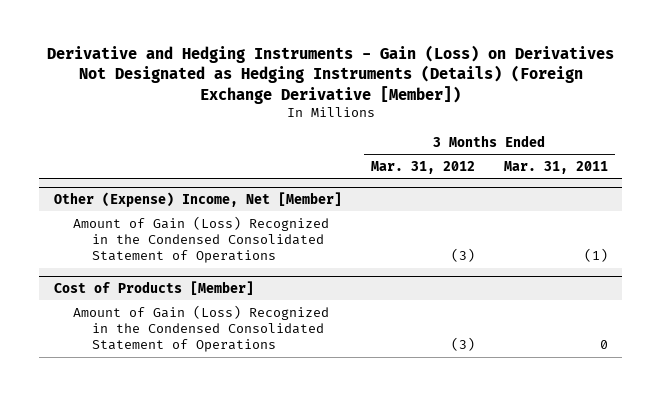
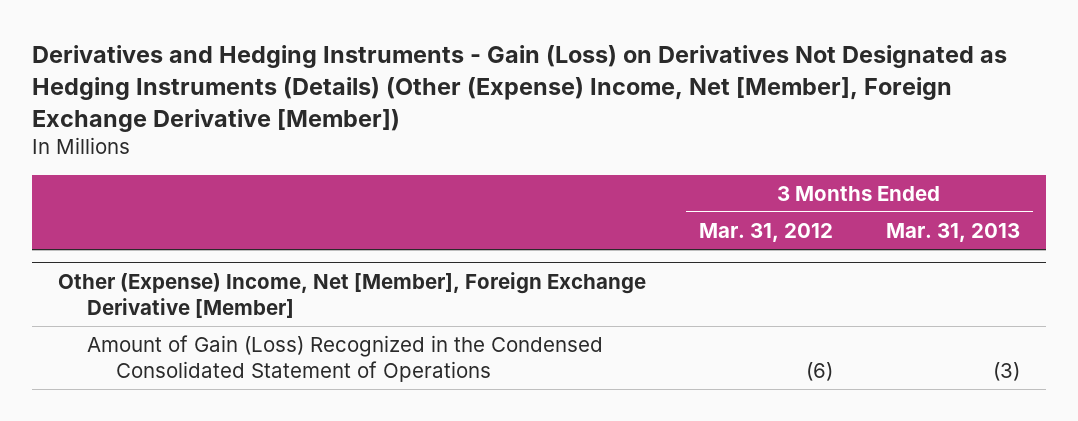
- Derivative and Hedging Instruments - Gain (Loss) on Derivatives Not Designated as Hedging Instruments (Details) (Foreign Exchange Derivative [Member])
+ Derivatives and Hedging Instruments - Gain (Loss) on Derivatives Not Designated as Hedging Instruments (Details) (Other (Expense) Income, Net [Member], Foreign Exchange Derivative [Member])
- | 3 Months Ended Mar. 31, 2012 | 3 Months Ended Mar. 31, 2011
+ | 3 Months Ended Mar. 31, 2012 | 3 Months Ended Mar. 31, 2013
- Other (Expense) Income, Net [Member]
- Amount of Gain (Loss) Recognized in the Condensed Consolidated Statement of Operations | (3) | (1)
- Cost of Products [Member]
- Amount of Gain (Loss) Recognized in the Condensed Consolidated Statement of Operations | (3) | 0
+ Other (Expense) Income, Net [Member], Foreign Exchange Derivative [Member]
+ Amount of Gain (Loss) Recognized in the Condensed Consolidated Statement of Operations | (6) | (3)

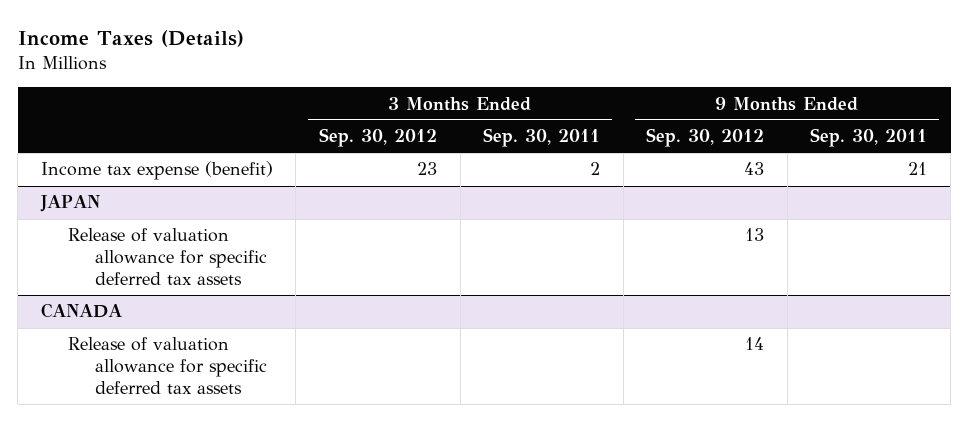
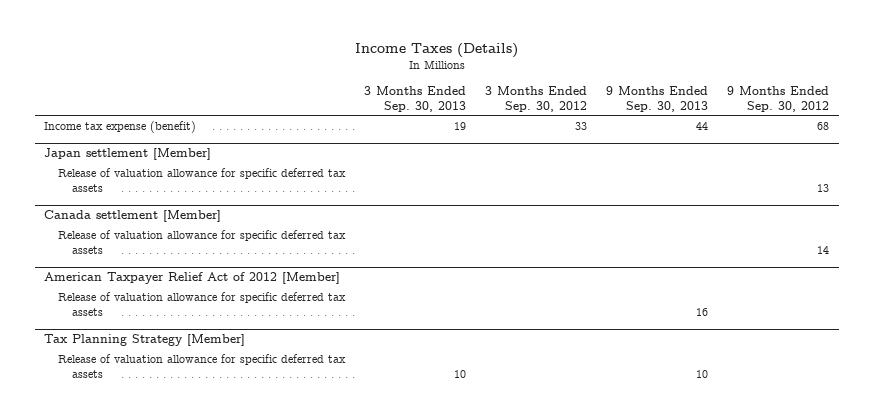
- | 3 Months Ended Sep. 30, 2012 | 3 Months Ended Sep. 30, 2011 | 9 Months Ended Sep. 30, 2012 | 9 Months Ended Sep. 30, 2011
+ | 3 Months Ended Sep. 30, 2013 | 3 Months Ended Sep. 30, 2012 | 9 Months Ended Sep. 30, 2013 | 9 Months Ended Sep. 30, 2012
- Income tax expense (benefit) | 23 | 2 | 43 | 21
- JAPAN
+ Income tax expense (benefit) | 19 | 33 | 44 | 68
+ Japan settlement [Member]
- CANADA
+ Canada settlement [Member]
+ American Taxpayer Relief Act of 2012 [Member]
+ Release of valuation allowance for specific deferred tax assets | | | 16 |
+ Tax Planning Strategy [Member]
+ Release of valuation allowance for specific deferred tax assets | 10 | | 10 |

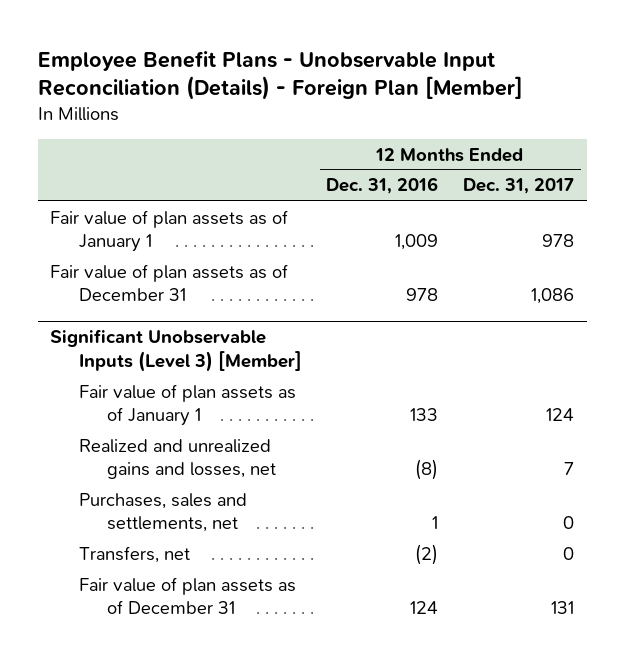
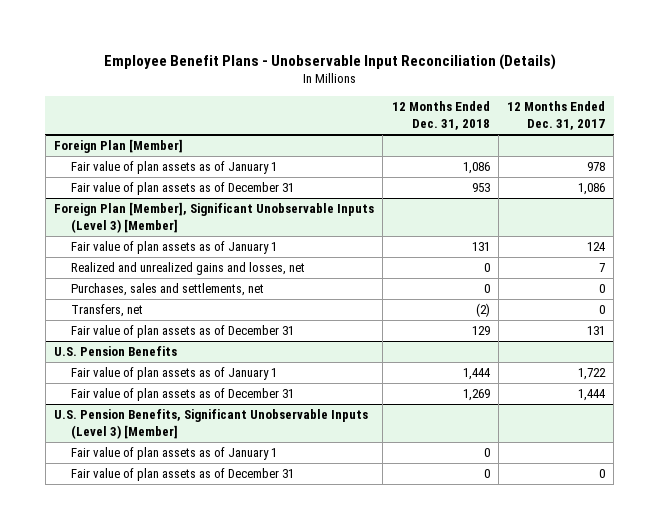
- Employee Benefit Plans - Unobservable Input Reconciliation (Details) - Foreign Plan [Member]
+ Employee Benefit Plans - Unobservable Input Reconciliation (Details)
- | 12 Months Ended Dec. 31, 2016 | 12 Months Ended Dec. 31, 2017
+ | 12 Months Ended Dec. 31, 2018 | 12 Months Ended Dec. 31, 2017
+ Foreign Plan [Member]
- Significant Unobservable Inputs (Level 3) [Member]
+ Foreign Plan [Member], Significant Unobservable Inputs (Level 3) [Member]
+ U.S. Pension Benefits
+ Fair value of plan assets as of January 1 | 1,444 | 1,722
+ Fair value of plan assets as of December 31 | 1,269 | 1,444
+ U.S. Pension Benefits, Significant Unobservable Inputs (Level 3) [Member]
+ Fair value of plan assets as of January 1 | 0 |
+ Fair value of plan assets as of December 31 | 0 | 0

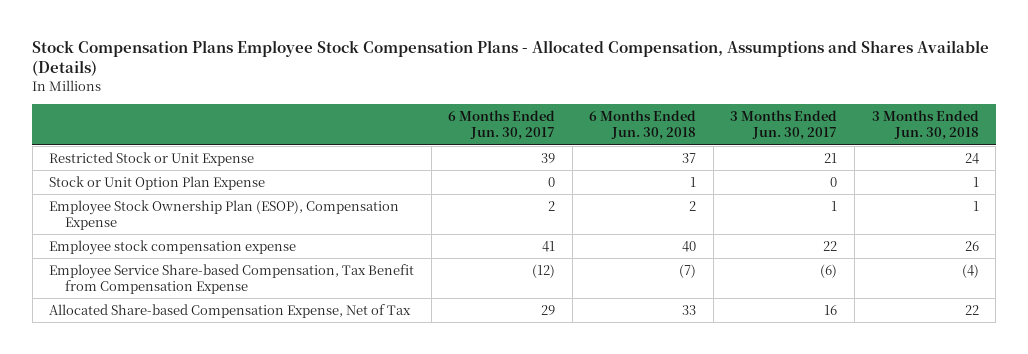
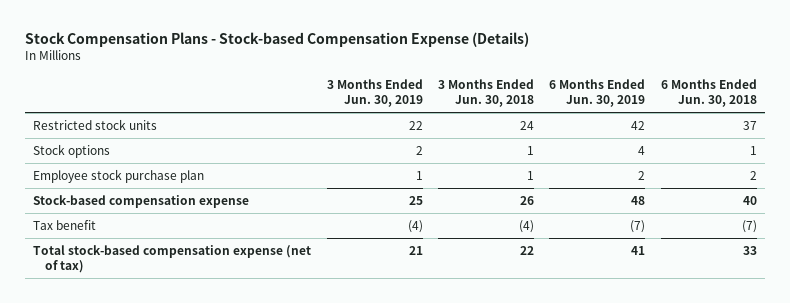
- Stock Compensation Plans Employee Stock Compensation Plans - Allocated Compensation, Assumptions and Shares Available (Details)
+ Stock Compensation Plans - Stock-based Compensation Expense (Details)
- | 6 Months Ended Jun. 30, 2017 | 6 Months Ended Jun. 30, 2018 | 3 Months Ended Jun. 30, 2017 | 3 Months Ended Jun. 30, 2018
+ | 3 Months Ended Jun. 30, 2019 | 3 Months Ended Jun. 30, 2018 | 6 Months Ended Jun. 30, 2019 | 6 Months Ended Jun. 30, 2018
- Restricted Stock or Unit Expense | 39 | 37 | 21 | 24
- Stock or Unit Option Plan Expense | 0 | 1 | 0 | 1
- Employee Stock Ownership Plan (ESOP), Compensation Expense | 2 | 2 | 1 | 1
- Employee stock compensation expense | 41 | 40 | 22 | 26
- Employee Service Share-based Compensation, Tax Benefit from Compensation Expense | (12) | (7) | (6) | (4)
- Allocated Share-based Compensation Expense, Net of Tax | 29 | 33 | 16 | 22
+ Restricted stock units | 22 | 24 | 42 | 37
+ Stock options | 2 | 1 | 4 | 1
+ Employee stock purchase plan | 1 | 1 | 2 | 2
+ Stock-based compensation expense | 25 | 26 | 48 | 40
+ Tax benefit | (4) | (4) | (7) | (7)
+ Total stock-based compensation expense (net of tax) | 21 | 22 | 41 | 33

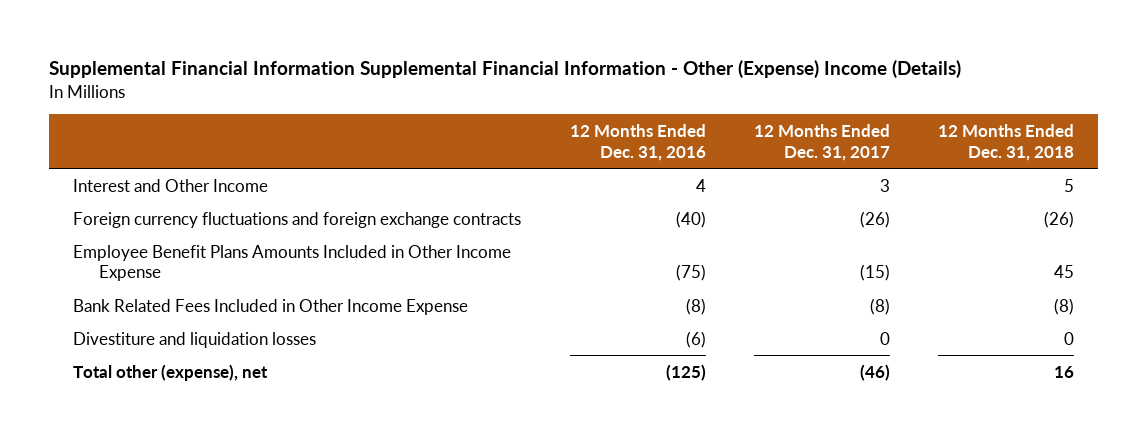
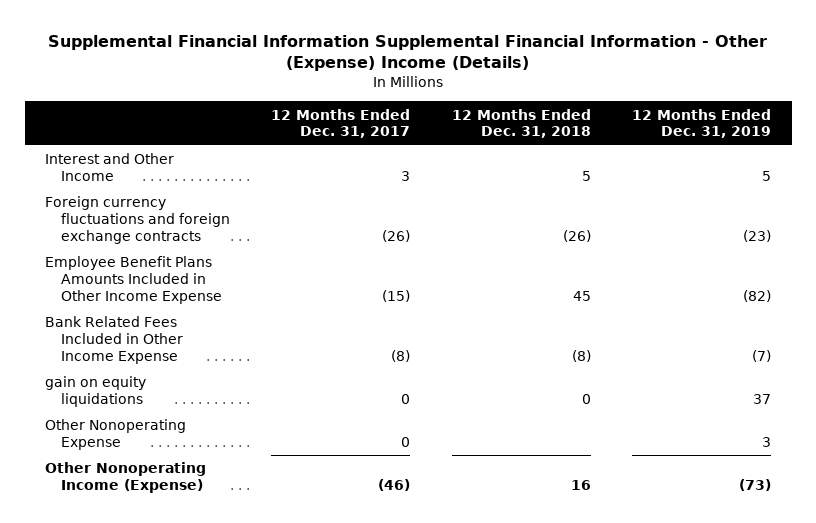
- | 12 Months Ended Dec. 31, 2016 | 12 Months Ended Dec. 31, 2017 | 12 Months Ended Dec. 31, 2018
+ | 12 Months Ended Dec. 31, 2017 | 12 Months Ended Dec. 31, 2018 | 12 Months Ended Dec. 31, 2019
- Divestiture and liquidation losses | (6) | 0 | 0
- Total other (expense), net | (125) | (46) | 16
+ gain on equity liquidations | 0 | 0 | 37
+ Other Nonoperating Expense | 0 | | 3
+ Other Nonoperating Income (Expense) | (46) | 16 | (73)

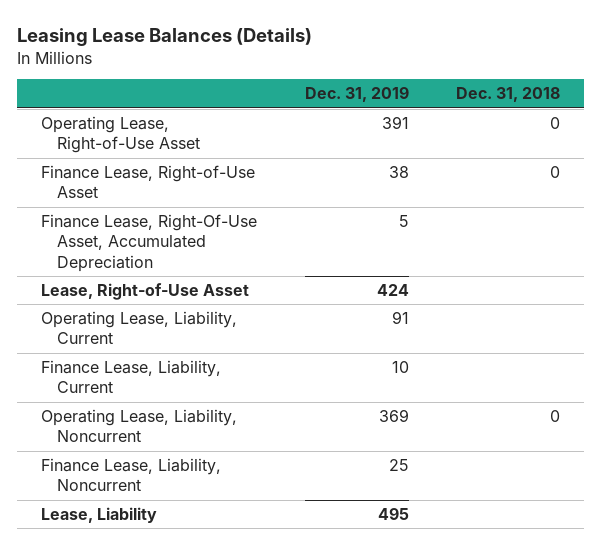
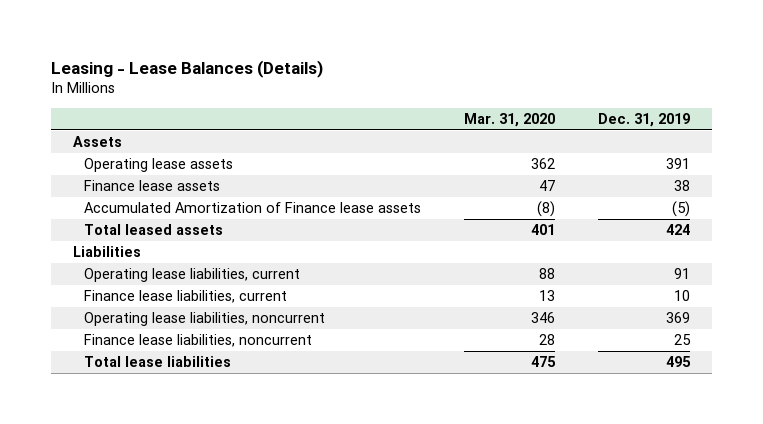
- Leasing Lease Balances (Details)
+ Leasing - Lease Balances (Details)
- | Dec. 31, 2019 | Dec. 31, 2018
+ | Mar. 31, 2020 | Dec. 31, 2019
- Operating Lease, Right-of-Use Asset | 391 | 0
- Finance Lease, Right-of-Use Asset | 38 | 0
- Finance Lease, Right-Of-Use Asset, Accumulated Depreciation | 5 |
- Lease, Right-of-Use Asset | 424 |
- Operating Lease, Liability, Current | 91 |
- Finance Lease, Liability, Current | 10 |
- Operating Lease, Liability, Noncurrent | 369 | 0
- Finance Lease, Liability, Noncurrent | 25 |
- Lease, Liability | 495 |
+ Assets
+ Operating lease assets | 362 | 391
+ Finance lease assets | 47 | 38
+ Accumulated Amortization of Finance lease assets | (8) | (5)
+ Total leased assets | 401 | 424
+ Liabilities
+ Operating lease liabilities, current | 88 | 91
+ Finance lease liabilities, current | 13 | 10
+ Operating lease liabilities, noncurrent | 346 | 369
+ Finance lease liabilities, noncurrent | 28 | 25
+ Total lease liabilities | 475 | 495

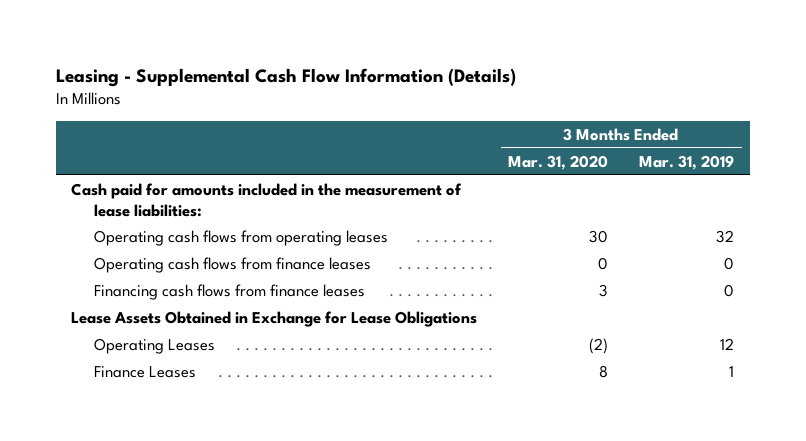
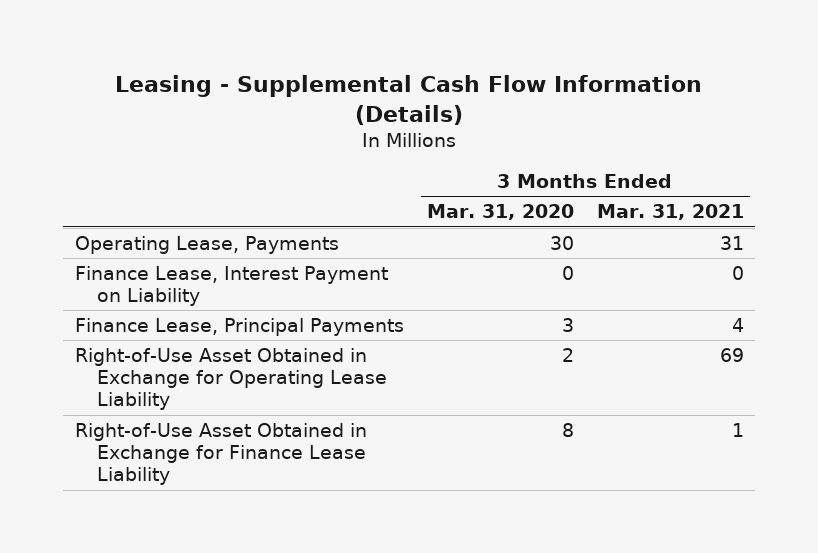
- | 3 Months Ended Mar. 31, 2020 | 3 Months Ended Mar. 31, 2019
+ | 3 Months Ended Mar. 31, 2020 | 3 Months Ended Mar. 31, 2021
- Cash paid for amounts included in the measurement of lease liabilities:
- Operating cash flows from operating leases | 30 | 32
- Operating cash flows from finance leases | 0 | 0
- Financing cash flows from finance leases | 3 | 0
- Lease Assets Obtained in Exchange for Lease Obligations
- Operating Leases | (2) | 12
- Finance Leases | 8 | 1
+ Operating Lease, Payments | 30 | 31
+ Finance Lease, Interest Payment on Liability | 0 | 0
+ Finance Lease, Principal Payments | 3 | 4
+ Right-of-Use Asset Obtained in Exchange for Operating Lease Liability | 2 | 69
+ Right-of-Use Asset Obtained in Exchange for Finance Lease Liability | 8 | 1

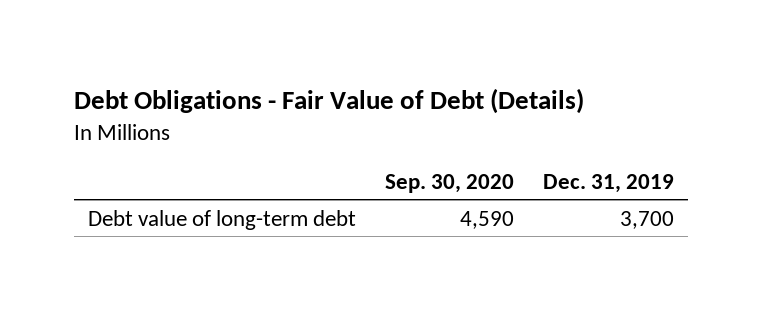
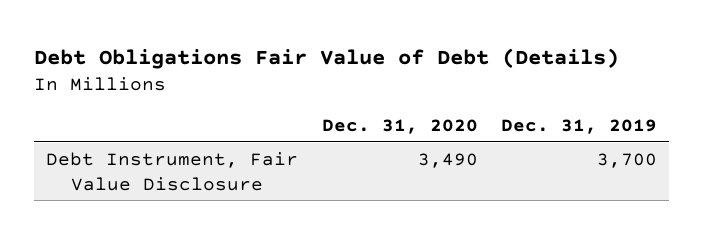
- Debt Obligations - Fair Value of Debt (Details)
+ Debt Obligations Fair Value of Debt (Details)
- | Sep. 30, 2020 | Dec. 31, 2019
+ | Dec. 31, 2020 | Dec. 31, 2019
- Debt value of long-term debt | 4,590 | 3,700
+ Debt Instrument, Fair Value Disclosure | 3,490 | 3,700

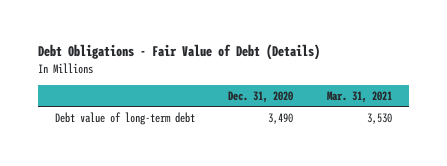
- Debt Obligations Fair Value of Debt (Details)
+ Debt Obligations - Fair Value of Debt (Details)
- | Dec. 31, 2020 | Dec. 31, 2019
+ | Dec. 31, 2020 | Mar. 31, 2021
- Debt Instrument, Fair Value Disclosure | 3,490 | 3,700
+ Debt value of long-term debt | 3,490 | 3,530

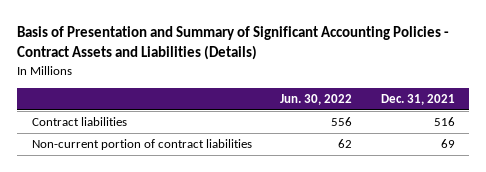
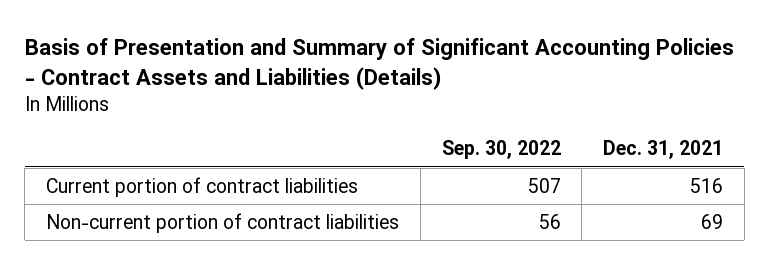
- | Jun. 30, 2022 | Dec. 31, 2021
+ | Sep. 30, 2022 | Dec. 31, 2021
- Contract liabilities | 556 | 516
+ Current portion of contract liabilities | 507 | 516

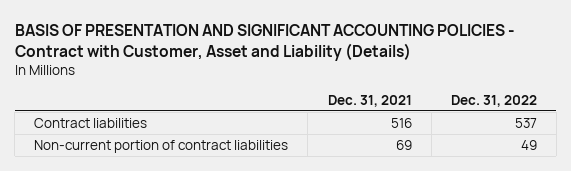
- Basis of Presentation and Summary of Significant Accounting Policies - Contract Assets and Liabilities (Details)
+ BASIS OF PRESENTATION AND SIGNIFICANT ACCOUNTING POLICIES - Contract with Customer, Asset and Liability (Details)
- | Sep. 30, 2022 | Dec. 31, 2021
+ | Dec. 31, 2021 | Dec. 31, 2022
- Current portion of contract liabilities | 507 | 516
+ Contract liabilities | 516 | 537

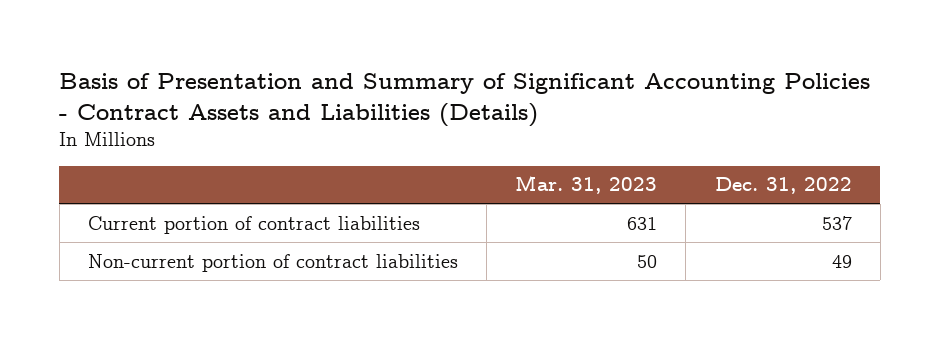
- BASIS OF PRESENTATION AND SIGNIFICANT ACCOUNTING POLICIES - Contract with Customer, Asset and Liability (Details)
+ Basis of Presentation and Summary of Significant Accounting Policies - Contract Assets and Liabilities (Details)
- | Dec. 31, 2021 | Dec. 31, 2022
+ | Mar. 31, 2023 | Dec. 31, 2022
- Contract liabilities | 516 | 537
+ Current portion of contract liabilities | 631 | 537

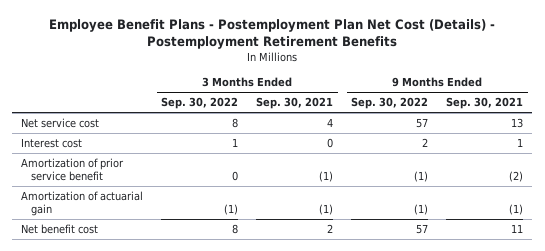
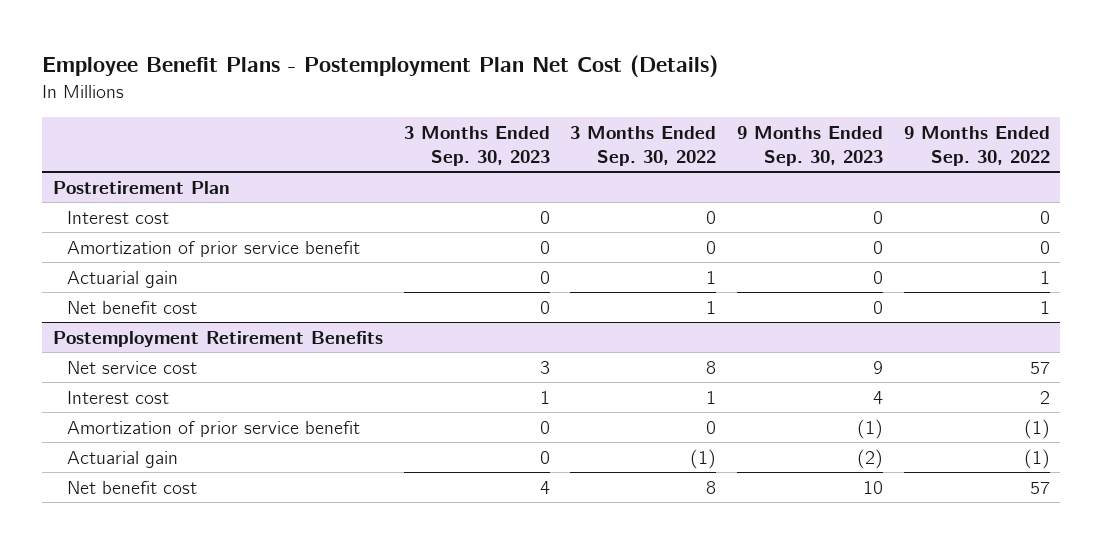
- Employee Benefit Plans - Postemployment Plan Net Cost (Details) - Postemployment Retirement Benefits
+ Employee Benefit Plans - Postemployment Plan Net Cost (Details)
- | 3 Months Ended Sep. 30, 2022 | 3 Months Ended Sep. 30, 2021 | 9 Months Ended Sep. 30, 2022 | 9 Months Ended Sep. 30, 2021
+ | 3 Months Ended Sep. 30, 2023 | 3 Months Ended Sep. 30, 2022 | 9 Months Ended Sep. 30, 2023 | 9 Months Ended Sep. 30, 2022
+ Postretirement Plan
+ Interest cost | 0 | 0 | 0 | 0
+ Amortization of prior service benefit | 0 | 0 | 0 | 0
+ Actuarial gain | 0 | 1 | 0 | 1
+ Net benefit cost | 0 | 1 | 0 | 1
+ Postemployment Retirement Benefits
- Amortization of actuarial gain | (1) | (1) | (1) | (1)
+ Actuarial gain | 0 | (1) | (2) | (1)

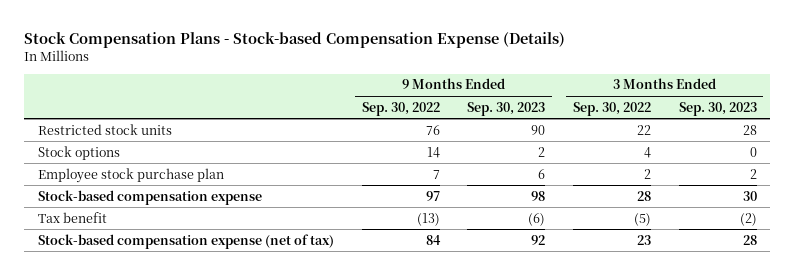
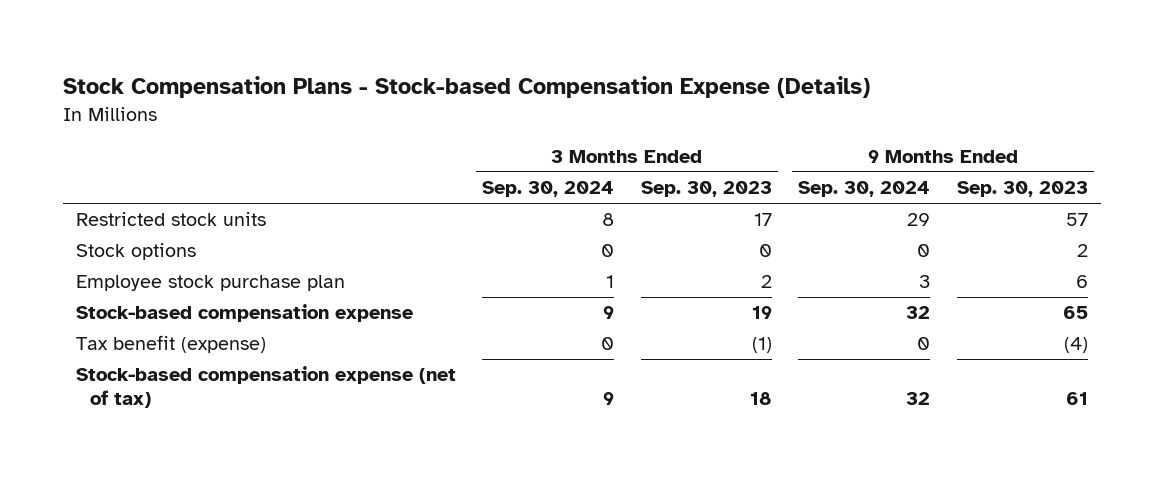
- | 9 Months Ended Sep. 30, 2022 | 9 Months Ended Sep. 30, 2023 | 3 Months Ended Sep. 30, 2022 | 3 Months Ended Sep. 30, 2023
+ | 3 Months Ended Sep. 30, 2024 | 3 Months Ended Sep. 30, 2023 | 9 Months Ended Sep. 30, 2024 | 9 Months Ended Sep. 30, 2023
- Restricted stock units | 76 | 90 | 22 | 28
+ Restricted stock units | 8 | 17 | 29 | 57
- Stock-based compensation expense | 97 | 98 | 28 | 30
- Tax benefit | (13) | (6) | (5) | (2)
- Stock-based compensation expense (net of tax) | 84 | 92 | 23 | 28
+ Stock-based compensation expense | 9 | 19 | 32 | 65
+ Tax benefit (expense) | 0 | (1) | 0 | (4)
+ Stock-based compensation expense (net of tax) | 9 | 18 | 32 | 61

